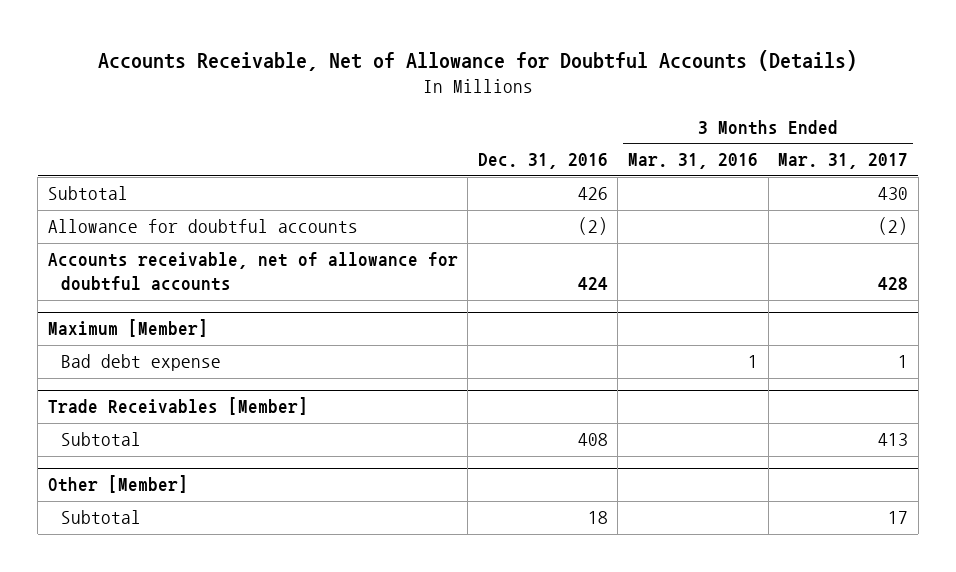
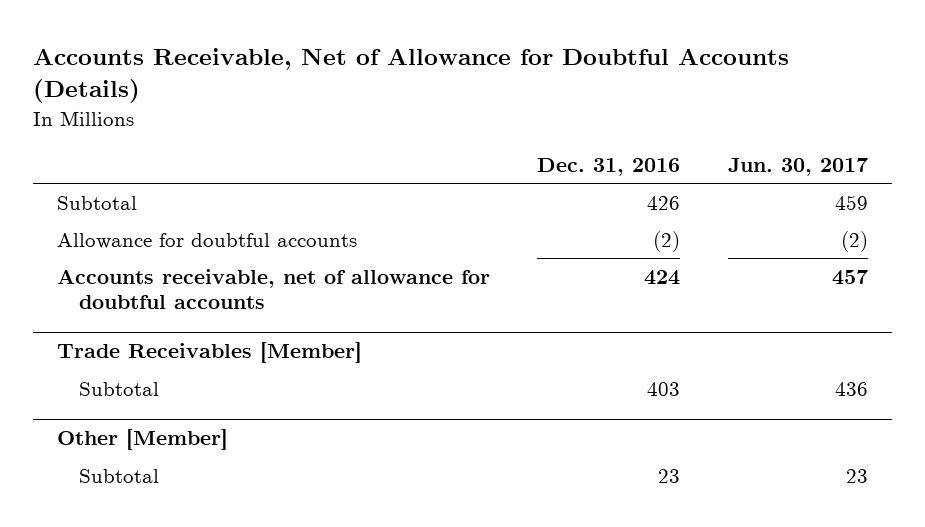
- | Dec. 31, 2016 | 3 Months Ended Mar. 31, 2016 | 3 Months Ended Mar. 31, 2017
+ | Dec. 31, 2016 | Jun. 30, 2017
- Maximum [Member]
- Bad debt expense | | 1 | 1
@ Trade Receivables [Member]
- Subtotal | 408 | | 413
+ Subtotal | 403 | 436
@ Other [Member]
- Subtotal | 18 | | 17
+ Subtotal | 23 | 23

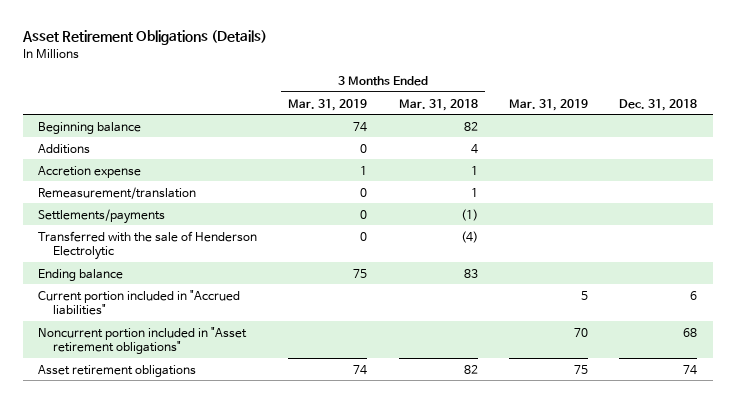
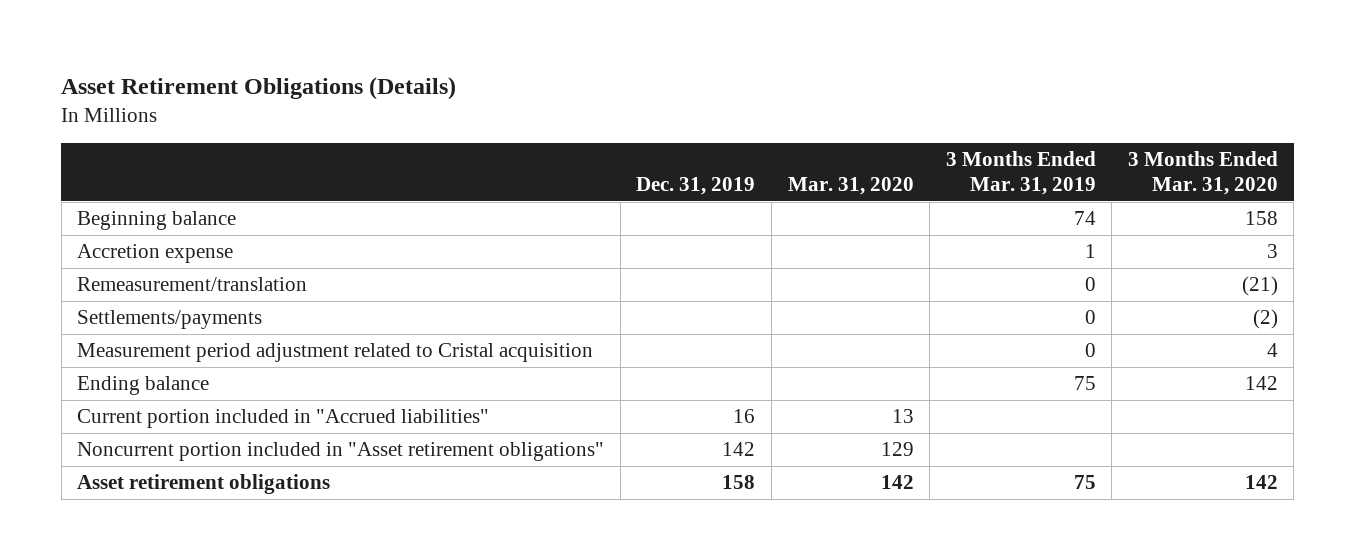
- | 3 Months Ended Mar. 31, 2019 | 3 Months Ended Mar. 31, 2018 | Mar. 31, 2019 | Dec. 31, 2018
+ | Dec. 31, 2019 | Mar. 31, 2020 | 3 Months Ended Mar. 31, 2019 | 3 Months Ended Mar. 31, 2020
- Additions | 0 | 4 | |
- Transferred with the sale of Henderson Electrolytic | 0 | (4) | |
+ Measurement period adjustment related to Cristal acquisition | | | 0 | 4
- Asset retirement obligations | 74 | 82 | 75 | 74
+ Asset retirement obligations | 158 | 142 | 75 | 142

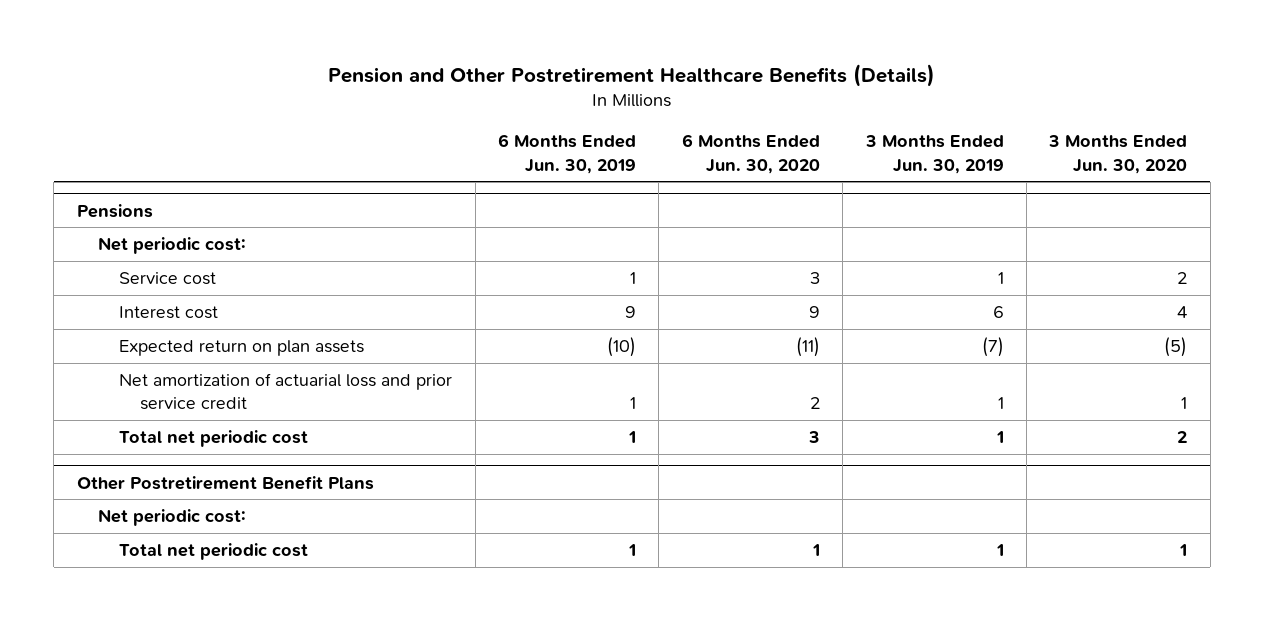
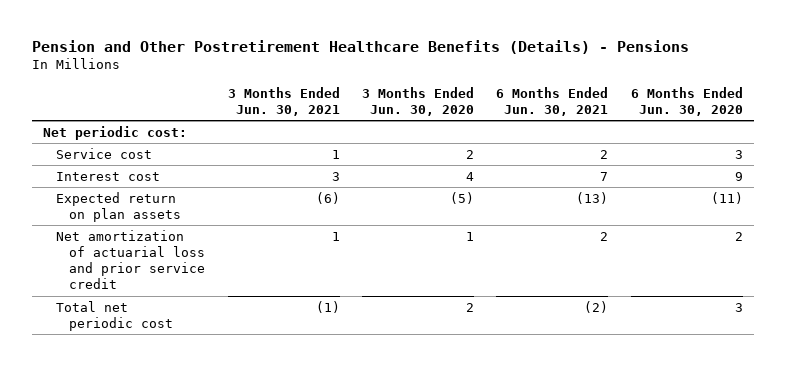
- Pension and Other Postretirement Healthcare Benefits (Details)
+ Pension and Other Postretirement Healthcare Benefits (Details) - Pensions
- | 6 Months Ended Jun. 30, 2019 | 6 Months Ended Jun. 30, 2020 | 3 Months Ended Jun. 30, 2019 | 3 Months Ended Jun. 30, 2020
+ | 3 Months Ended Jun. 30, 2021 | 3 Months Ended Jun. 30, 2020 | 6 Months Ended Jun. 30, 2021 | 6 Months Ended Jun. 30, 2020
- Pensions
- Other Postretirement Benefit Plans
- Net periodic cost:
- Total net periodic cost | 1 | 1 | 1 | 1

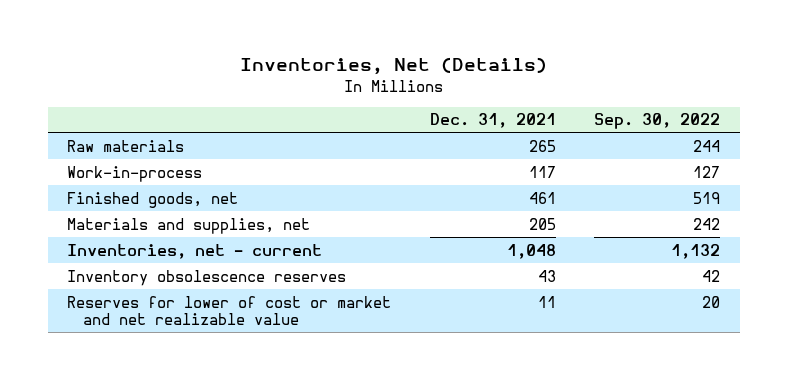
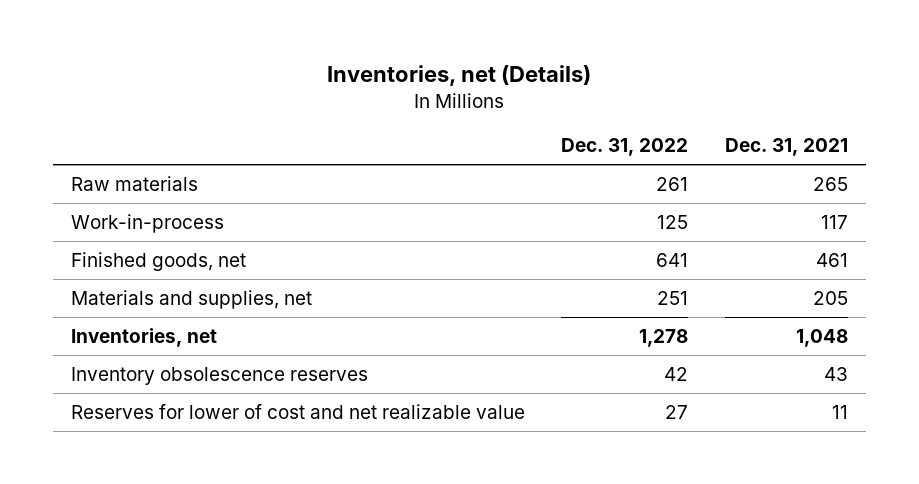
- Inventories, Net (Details)
+ Inventories, net (Details)
- | Dec. 31, 2021 | Sep. 30, 2022
+ | Dec. 31, 2022 | Dec. 31, 2021
- Inventories, net - current | 1,048 | 1,132
+ Inventories, net | 1,278 | 1,048
- Reserves for lower of cost or market and net realizable value | 11 | 20
+ Reserves for lower of cost and net realizable value | 27 | 11

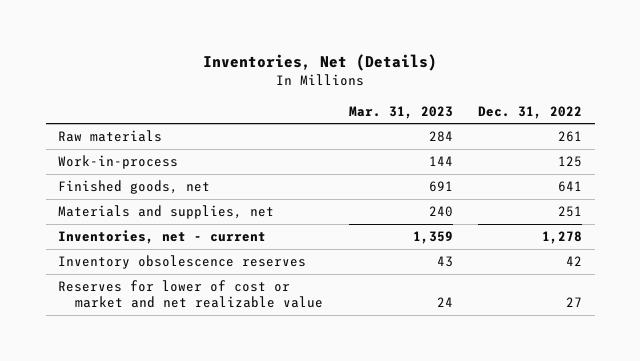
- Inventories, net (Details)
+ Inventories, Net (Details)
- | Dec. 31, 2022 | Dec. 31, 2021
+ | Mar. 31, 2023 | Dec. 31, 2022
- Inventories, net | 1,278 | 1,048
+ Inventories, net - current | 1,359 | 1,278
- Reserves for lower of cost and net realizable value | 27 | 11
+ Reserves for lower of cost or market and net realizable value | 24 | 27

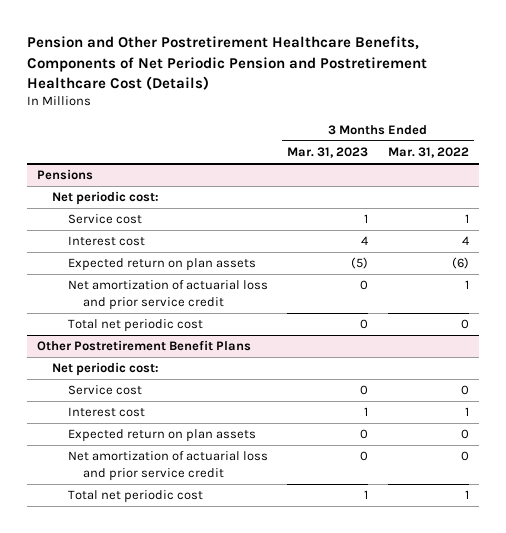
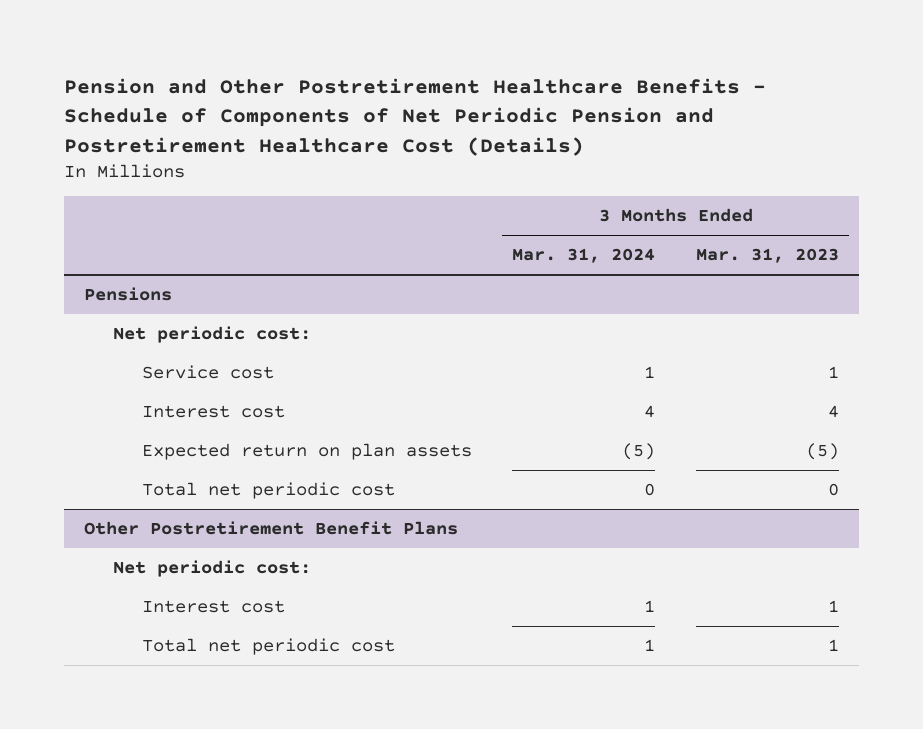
- Pension and Other Postretirement Healthcare Benefits, Components of Net Periodic Pension and Postretirement Healthcare Cost (Details)
+ Pension and Other Postretirement Healthcare Benefits - Schedule of Components of Net Periodic Pension and Postretirement Healthcare Cost (Details)
- | 3 Months Ended Mar. 31, 2023 | 3 Months Ended Mar. 31, 2022
+ | 3 Months Ended Mar. 31, 2024 | 3 Months Ended Mar. 31, 2023
@ Pensions
- Net amortization of actuarial loss and prior service credit | 0 | 1
@ Other Postretirement Benefit Plans
- Service cost | 0 | 0
- Expected return on plan assets | 0 | 0
- Net amortization of actuarial loss and prior service credit | 0 | 0

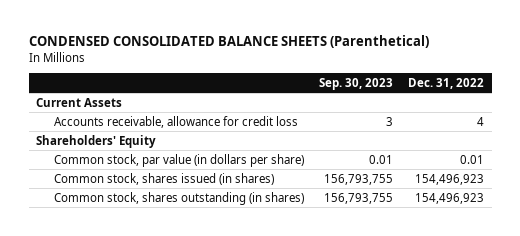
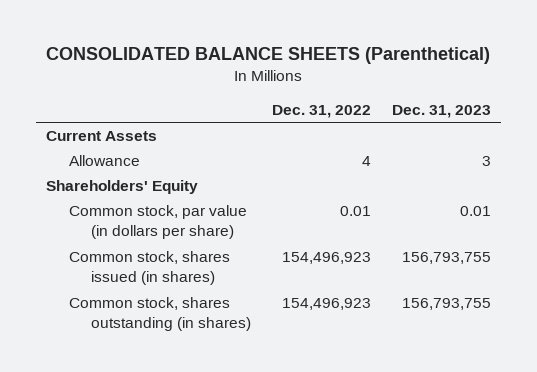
- CONDENSED CONSOLIDATED BALANCE SHEETS (Parenthetical)
+ CONSOLIDATED BALANCE SHEETS (Parenthetical)
- | Sep. 30, 2023 | Dec. 31, 2022
+ | Dec. 31, 2022 | Dec. 31, 2023
- Accounts receivable, allowance for credit loss | 3 | 4
+ Allowance | 4 | 3

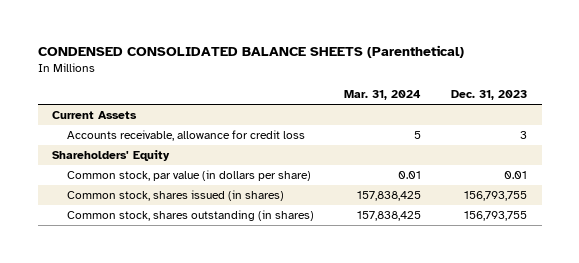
- CONSOLIDATED BALANCE SHEETS (Parenthetical)
+ CONDENSED CONSOLIDATED BALANCE SHEETS (Parenthetical)
- | Dec. 31, 2022 | Dec. 31, 2023
+ | Mar. 31, 2024 | Dec. 31, 2023
- Allowance | 4 | 3
+ Accounts receivable, allowance for credit loss | 5 | 3

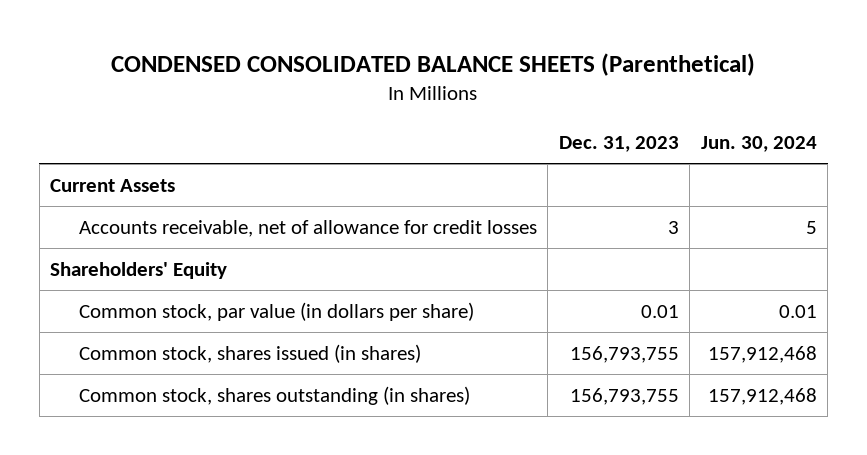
- | Mar. 31, 2024 | Dec. 31, 2023
+ | Dec. 31, 2023 | Jun. 30, 2024
- Accounts receivable, allowance for credit loss | 5 | 3
+ Accounts receivable, net of allowance for credit losses | 3 | 5

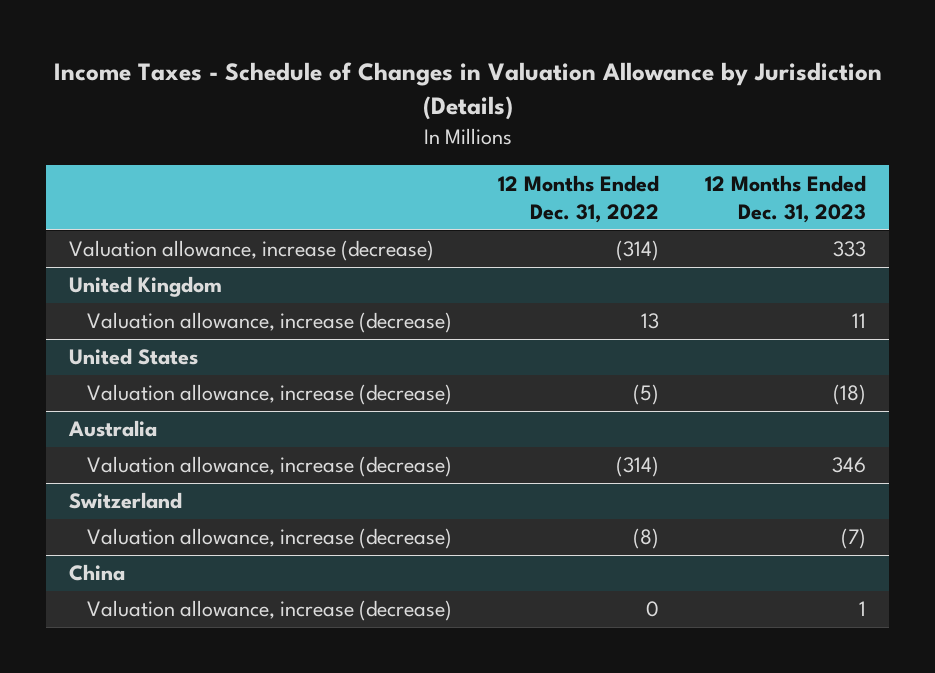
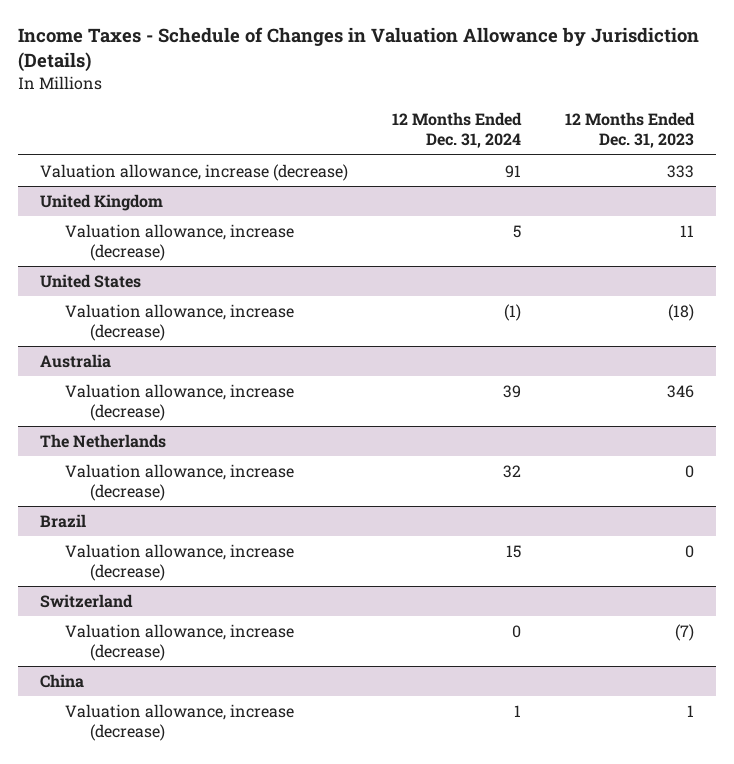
- | 12 Months Ended Dec. 31, 2022 | 12 Months Ended Dec. 31, 2023
+ | 12 Months Ended Dec. 31, 2024 | 12 Months Ended Dec. 31, 2023
+ The Netherlands
+ Valuation allowance, increase (decrease) | 32 | 0
+ Brazil
+ Valuation allowance, increase (decrease) | 15 | 0

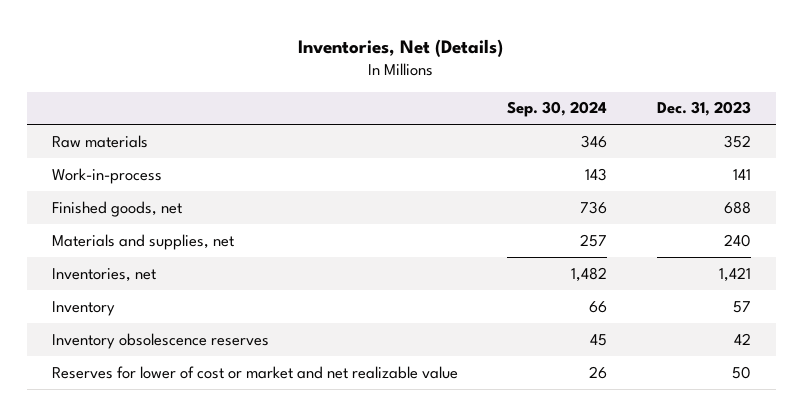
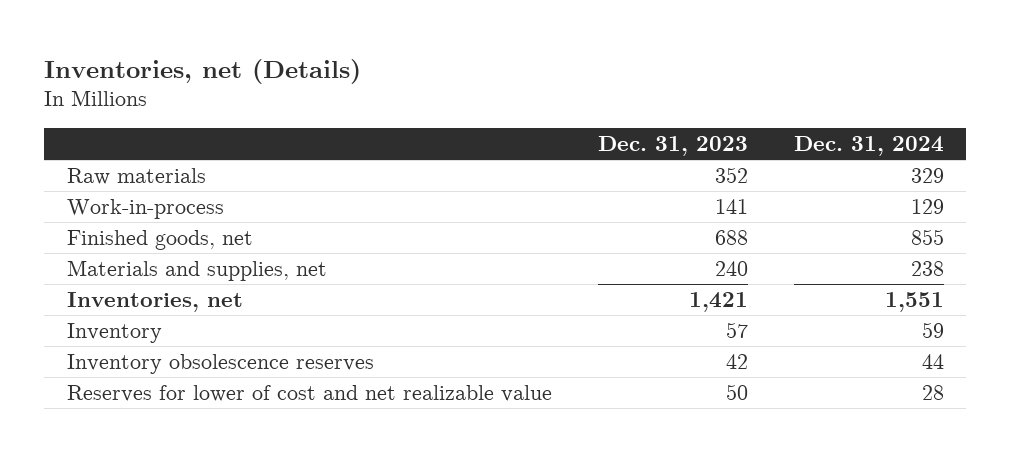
- Inventories, Net (Details)
+ Inventories, net (Details)
- | Sep. 30, 2024 | Dec. 31, 2023
+ | Dec. 31, 2023 | Dec. 31, 2024
- Reserves for lower of cost or market and net realizable value | 26 | 50
+ Reserves for lower of cost and net realizable value | 50 | 28

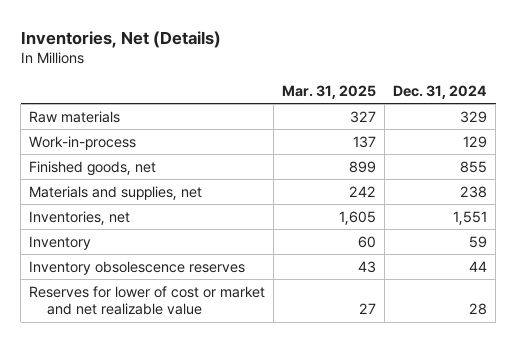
- Inventories, net (Details)
+ Inventories, Net (Details)
- | Dec. 31, 2023 | Dec. 31, 2024
+ | Mar. 31, 2025 | Dec. 31, 2024
- Reserves for lower of cost and net realizable value | 50 | 28
+ Reserves for lower of cost or market and net realizable value | 27 | 28

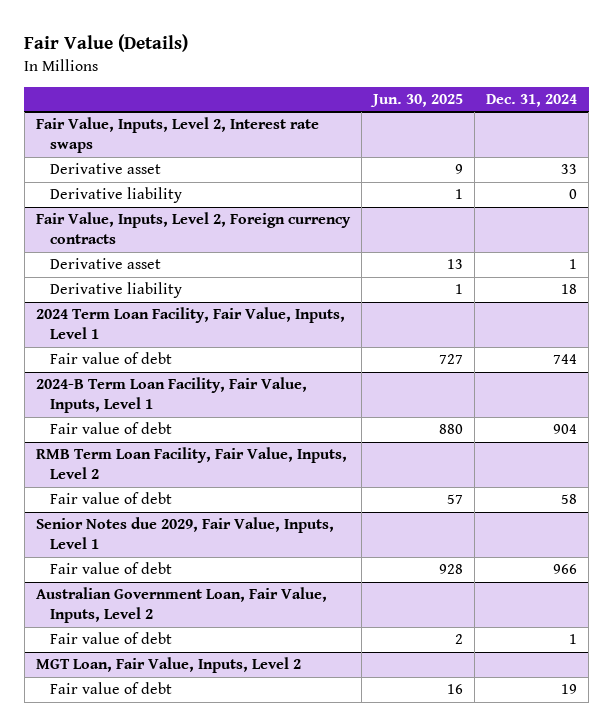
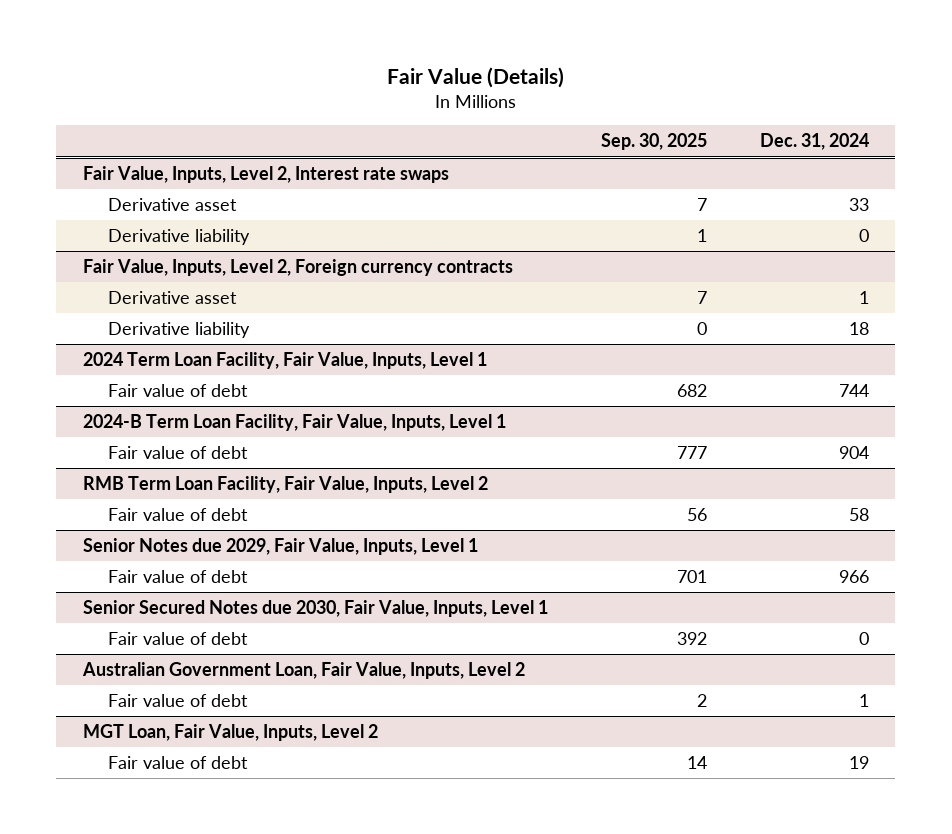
- | Jun. 30, 2025 | Dec. 31, 2024
+ | Sep. 30, 2025 | Dec. 31, 2024
+ Senior Secured Notes due 2030, Fair Value, Inputs, Level 1
+ Fair value of debt | 392 | 0

